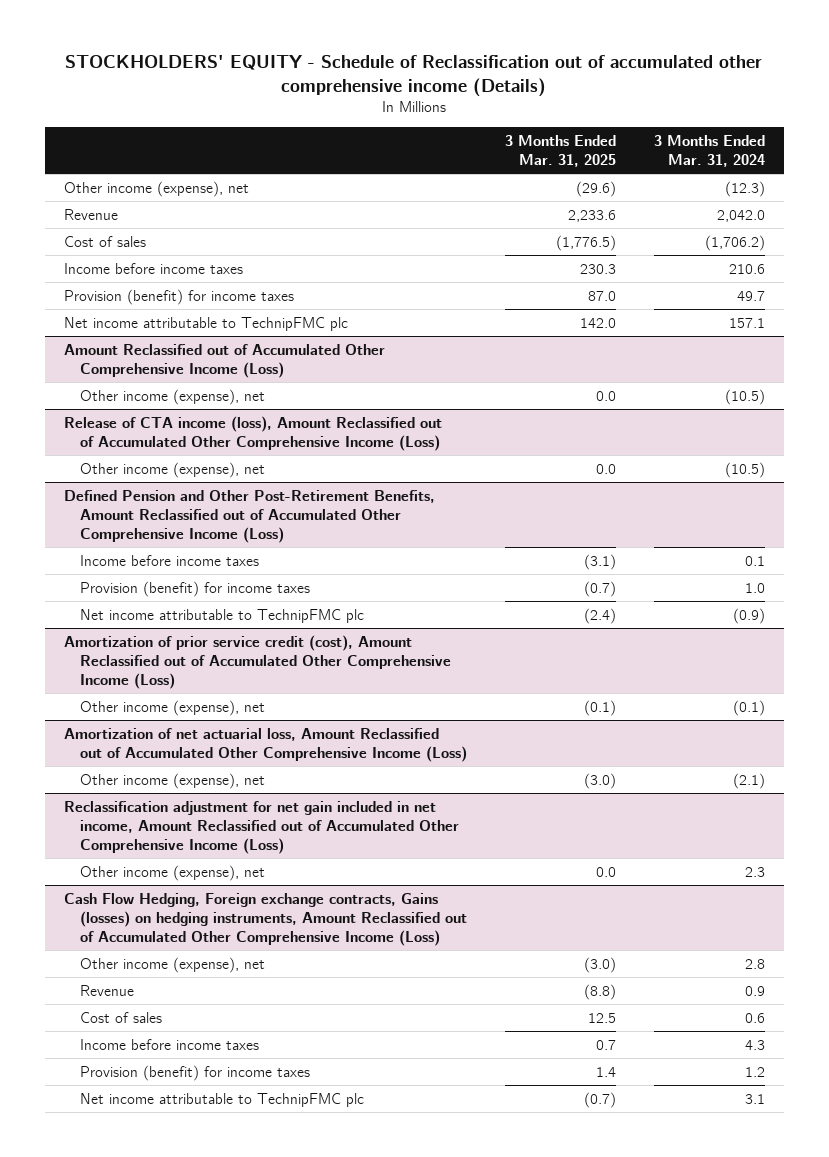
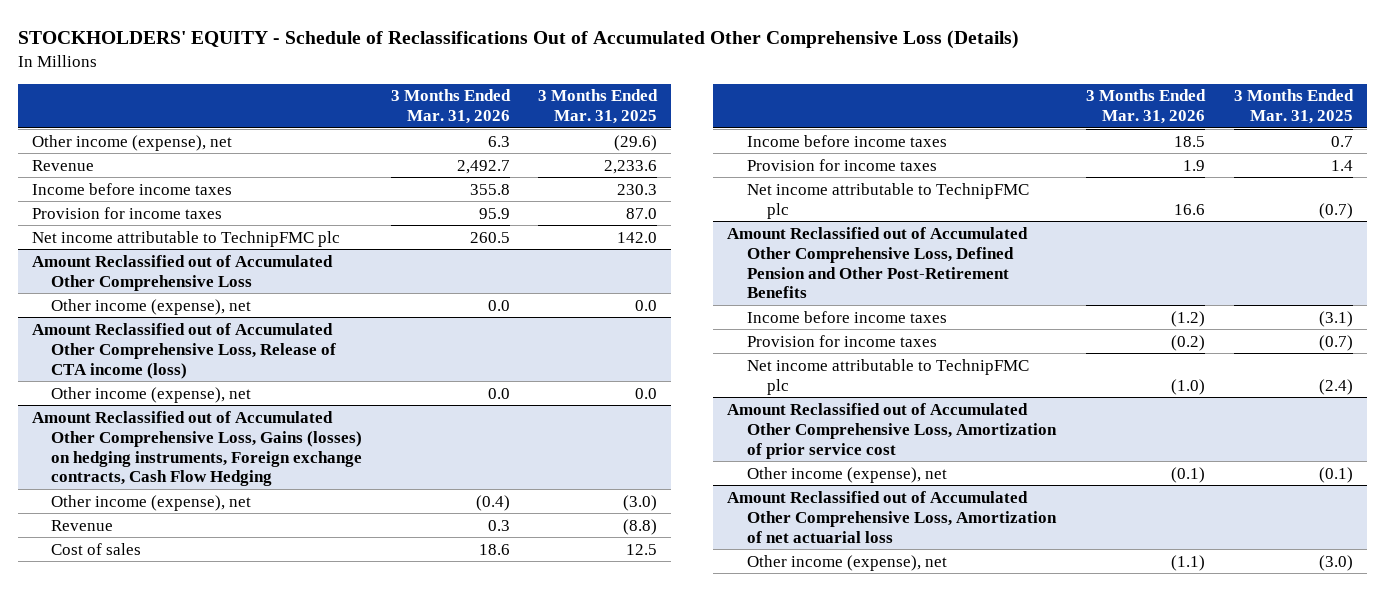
- STOCKHOLDERS' EQUITY - Schedule of Reclassification out of accumulated other comprehensive income (Details)
+ STOCKHOLDERS' EQUITY - Schedule of Reclassifications Out of Accumulated Other Comprehensive Loss (Details)
- | 3 Months Ended Mar. 31, 2025 | 3 Months Ended Mar. 31, 2024
+ | 3 Months Ended Mar. 31, 2026 | 3 Months Ended Mar. 31, 2025
- Cost of sales | (1,776.5) | (1,706.2)
- Provision (benefit) for income taxes | 87.0 | 49.7
+ Provision for income taxes | 95.9 | 87.0
- Amount Reclassified out of Accumulated Other Comprehensive Income (Loss)
- Other income (expense), net | 0.0 | (10.5)
- Release of CTA income (loss), Amount Reclassified out of Accumulated Other Comprehensive Income (Loss)
+ Amount Reclassified out of Accumulated Other Comprehensive Loss
- Defined Pension and Other Post-Retirement Benefits, Amount Reclassified out of Accumulated Other Comprehensive Income (Loss)
- Income before income taxes | (3.1) | 0.1
- Provision (benefit) for income taxes | (0.7) | 1.0
- Net income attributable to TechnipFMC plc | (2.4) | (0.9)
- Amortization of prior service credit (cost), Amount Reclassified out of Accumulated Other Comprehensive Income (Loss)
- Other income (expense), net | (0.1) | (0.1)
- Amortization of net actuarial loss, Amount Reclassified out of Accumulated Other Comprehensive Income (Loss)
- Other income (expense), net | (3.0) | (2.1)
- Reclassification adjustment for net gain included in net income, Amount Reclassified out of Accumulated Other Comprehensive Income (Loss)
+ Amount Reclassified out of Accumulated Other Comprehensive Loss, Release of CTA income (loss)
- Cash Flow Hedging, Foreign exchange contracts, Gains (losses) on hedging instruments, Amount Reclassified out of Accumulated Other Comprehensive Income (Loss)
+ Amount Reclassified out of Accumulated Other Comprehensive Loss, Gains (losses) on hedging instruments, Foreign exchange contracts, Cash Flow Hedging
- Provision (benefit) for income taxes | 1.4 | 1.2
+ Provision for income taxes | 1.9 | 1.4
+ Amount Reclassified out of Accumulated Other Comprehensive Loss, Defined Pension and Other Post-Retirement Benefits
+ Income before income taxes | (1.2) | (3.1)
+ Provision for income taxes | (0.2) | (0.7)
+ Net income attributable to TechnipFMC plc | (1.0) | (2.4)
+ Amount Reclassified out of Accumulated Other Comprehensive Loss, Amortization of prior service cost
+ Other income (expense), net | (0.1) | (0.1)
+ Amount Reclassified out of Accumulated Other Comprehensive Loss, Amortization of net actuarial loss
+ Other income (expense), net | (1.1) | (3.0)

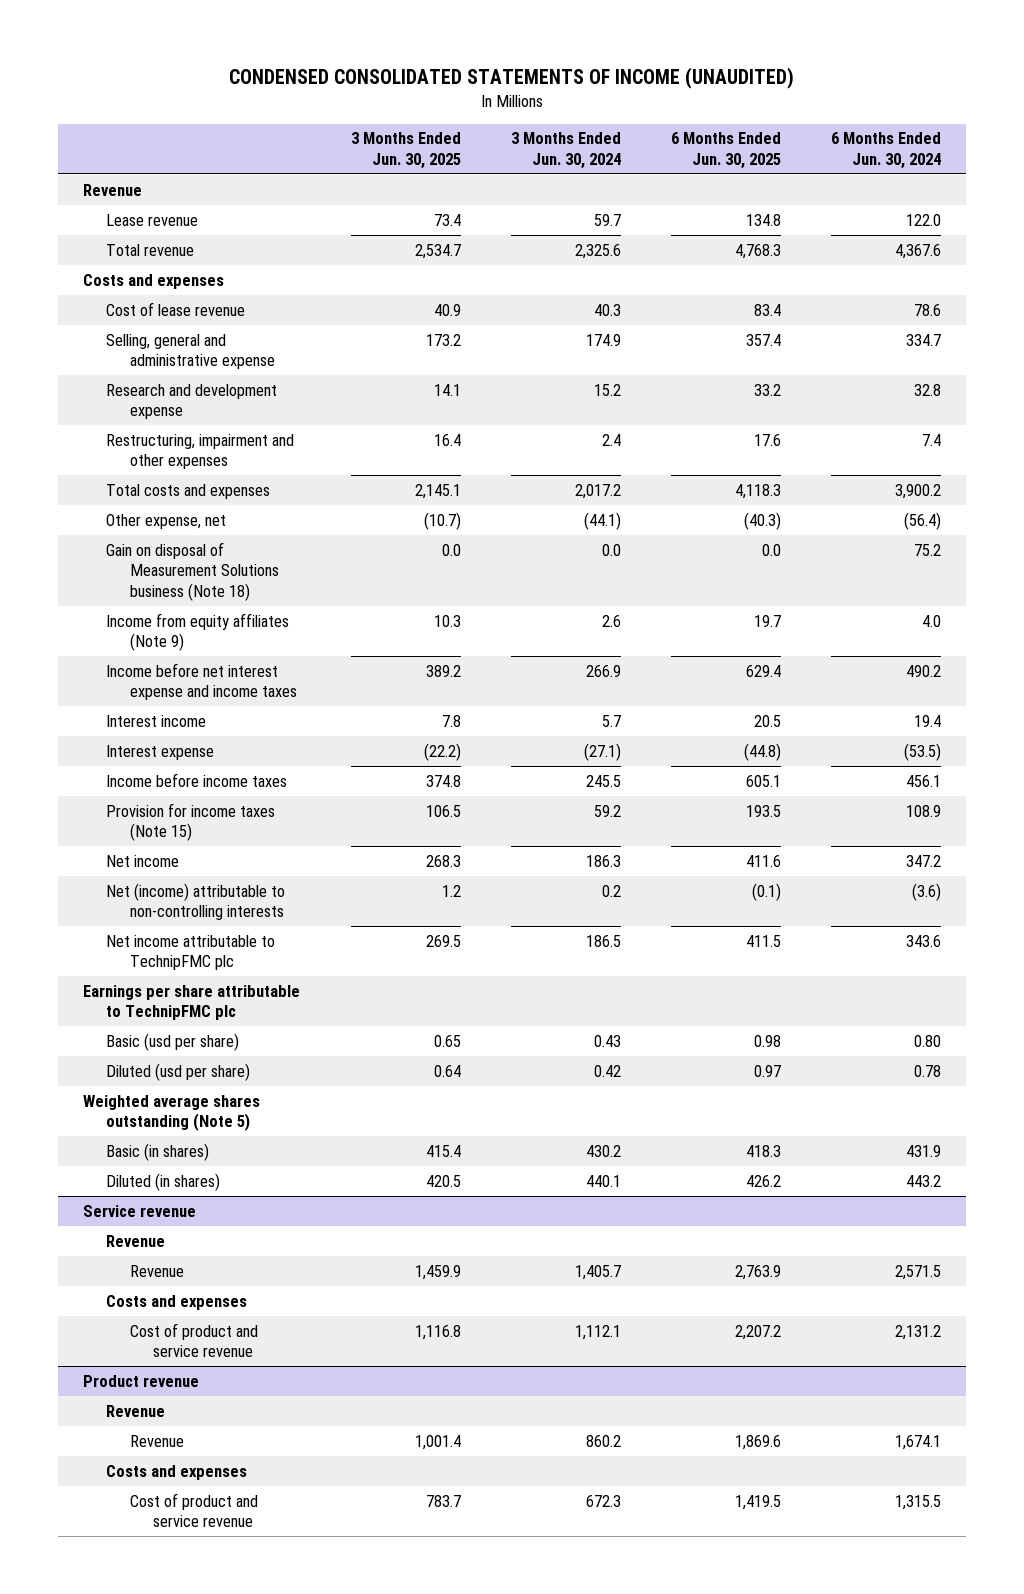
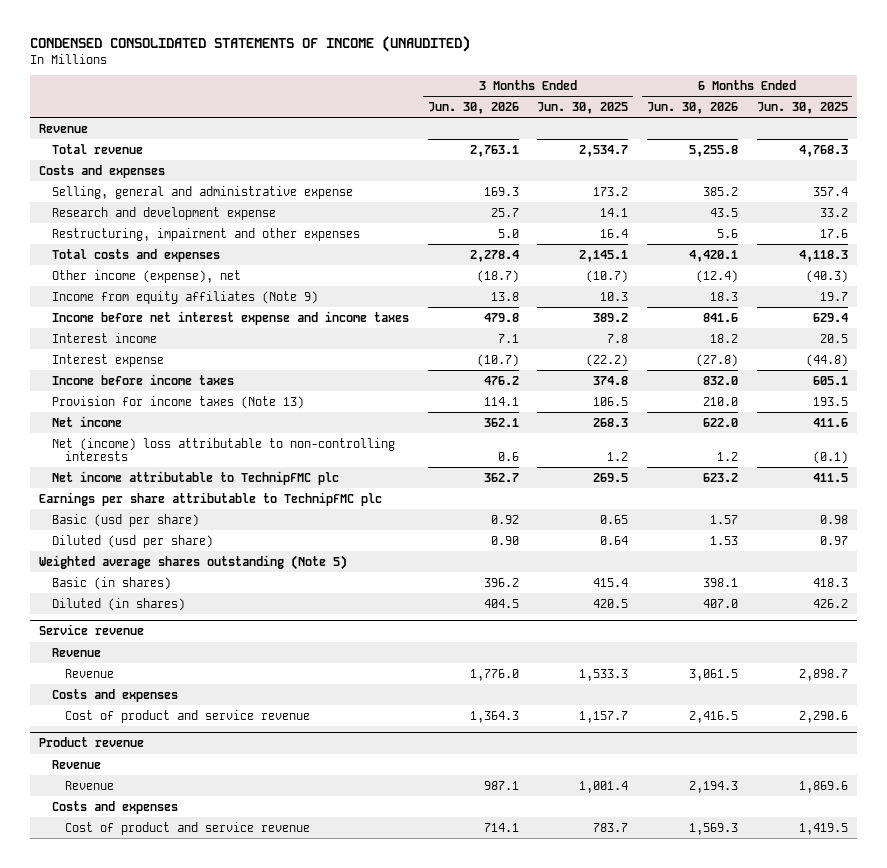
- | 3 Months Ended Jun. 30, 2025 | 3 Months Ended Jun. 30, 2024 | 6 Months Ended Jun. 30, 2025 | 6 Months Ended Jun. 30, 2024
+ | 3 Months Ended Jun. 30, 2026 | 3 Months Ended Jun. 30, 2025 | 6 Months Ended Jun. 30, 2026 | 6 Months Ended Jun. 30, 2025
- Lease revenue | 73.4 | 59.7 | 134.8 | 122.0
- Cost of lease revenue | 40.9 | 40.3 | 83.4 | 78.6
- Other expense, net | (10.7) | (44.1) | (40.3) | (56.4)
- Gain on disposal of Measurement Solutions business (Note 18) | 0.0 | 0.0 | 0.0 | 75.2
+ Other income (expense), net | (18.7) | (10.7) | (12.4) | (40.3)
- Provision for income taxes (Note 15) | 106.5 | 59.2 | 193.5 | 108.9
+ Provision for income taxes (Note 13) | 114.1 | 106.5 | 210.0 | 193.5
- Net (income) attributable to non-controlling interests | 1.2 | 0.2 | (0.1) | (3.6)
+ Net (income) loss attributable to non-controlling interests | 0.6 | 1.2 | 1.2 | (0.1)
@ Service revenue
- Revenue | 1,459.9 | 1,405.7 | 2,763.9 | 2,571.5
+ Revenue | 1,776.0 | 1,533.3 | 3,061.5 | 2,898.7
- Cost of product and service revenue | 1,116.8 | 1,112.1 | 2,207.2 | 2,131.2
+ Cost of product and service revenue | 1,364.3 | 1,157.7 | 2,416.5 | 2,290.6

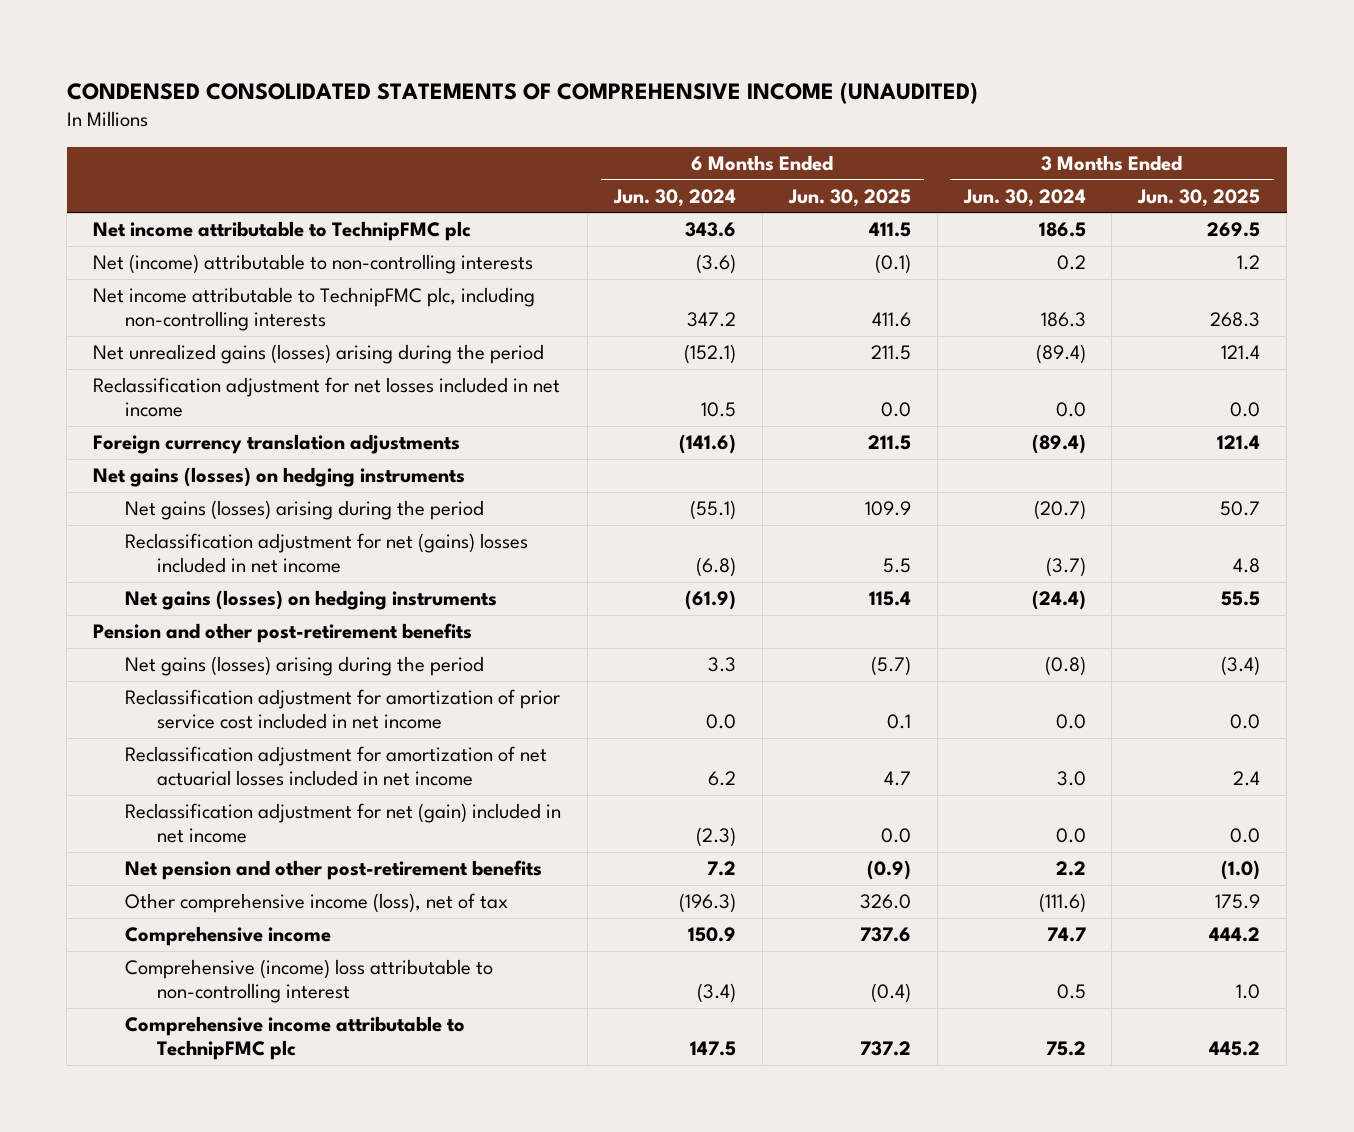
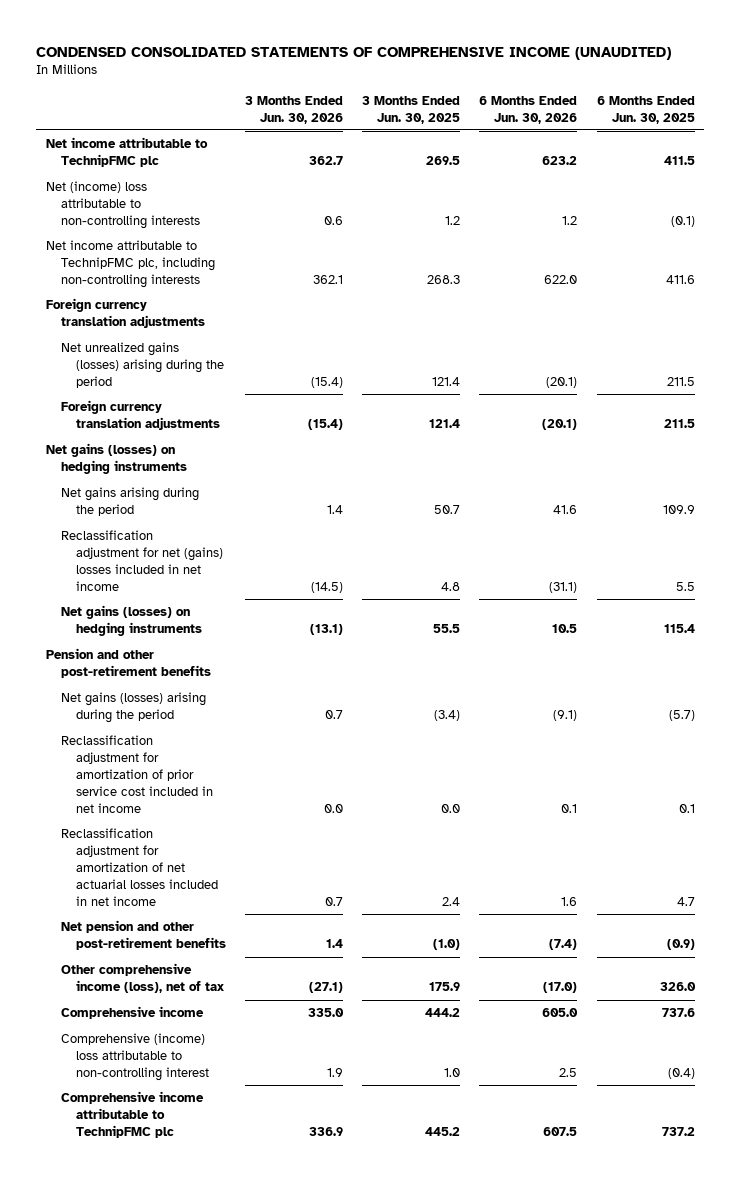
- | 6 Months Ended Jun. 30, 2024 | 6 Months Ended Jun. 30, 2025 | 3 Months Ended Jun. 30, 2024 | 3 Months Ended Jun. 30, 2025
+ | 3 Months Ended Jun. 30, 2026 | 3 Months Ended Jun. 30, 2025 | 6 Months Ended Jun. 30, 2026 | 6 Months Ended Jun. 30, 2025
- Net (income) attributable to non-controlling interests | (3.6) | (0.1) | 0.2 | 1.2
+ Net (income) loss attributable to non-controlling interests | 0.6 | 1.2 | 1.2 | (0.1)
+ Foreign currency translation adjustments
- Reclassification adjustment for net losses included in net income | 10.5 | 0.0 | 0.0 | 0.0
- Net gains (losses) arising during the period | (55.1) | 109.9 | (20.7) | 50.7
+ Net gains arising during the period | 1.4 | 50.7 | 41.6 | 109.9
- Reclassification adjustment for net (gain) included in net income | (2.3) | 0.0 | 0.0 | 0.0

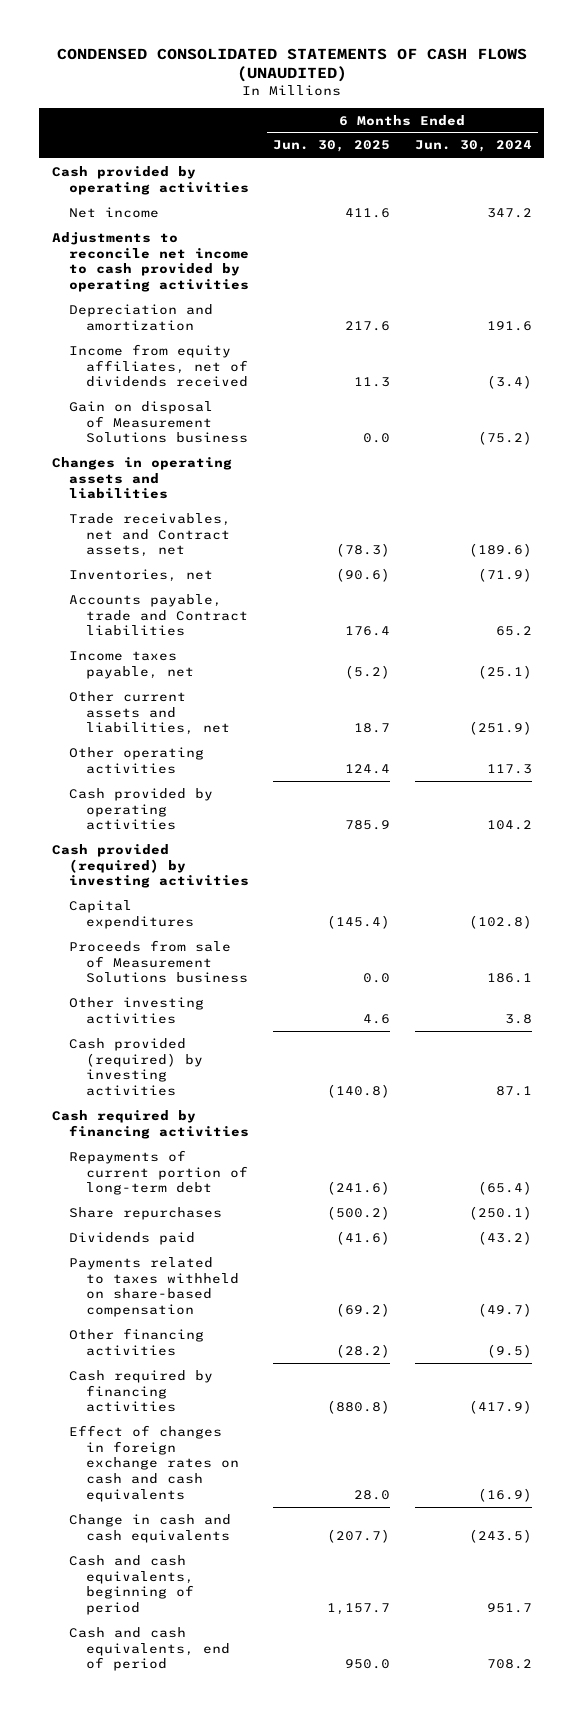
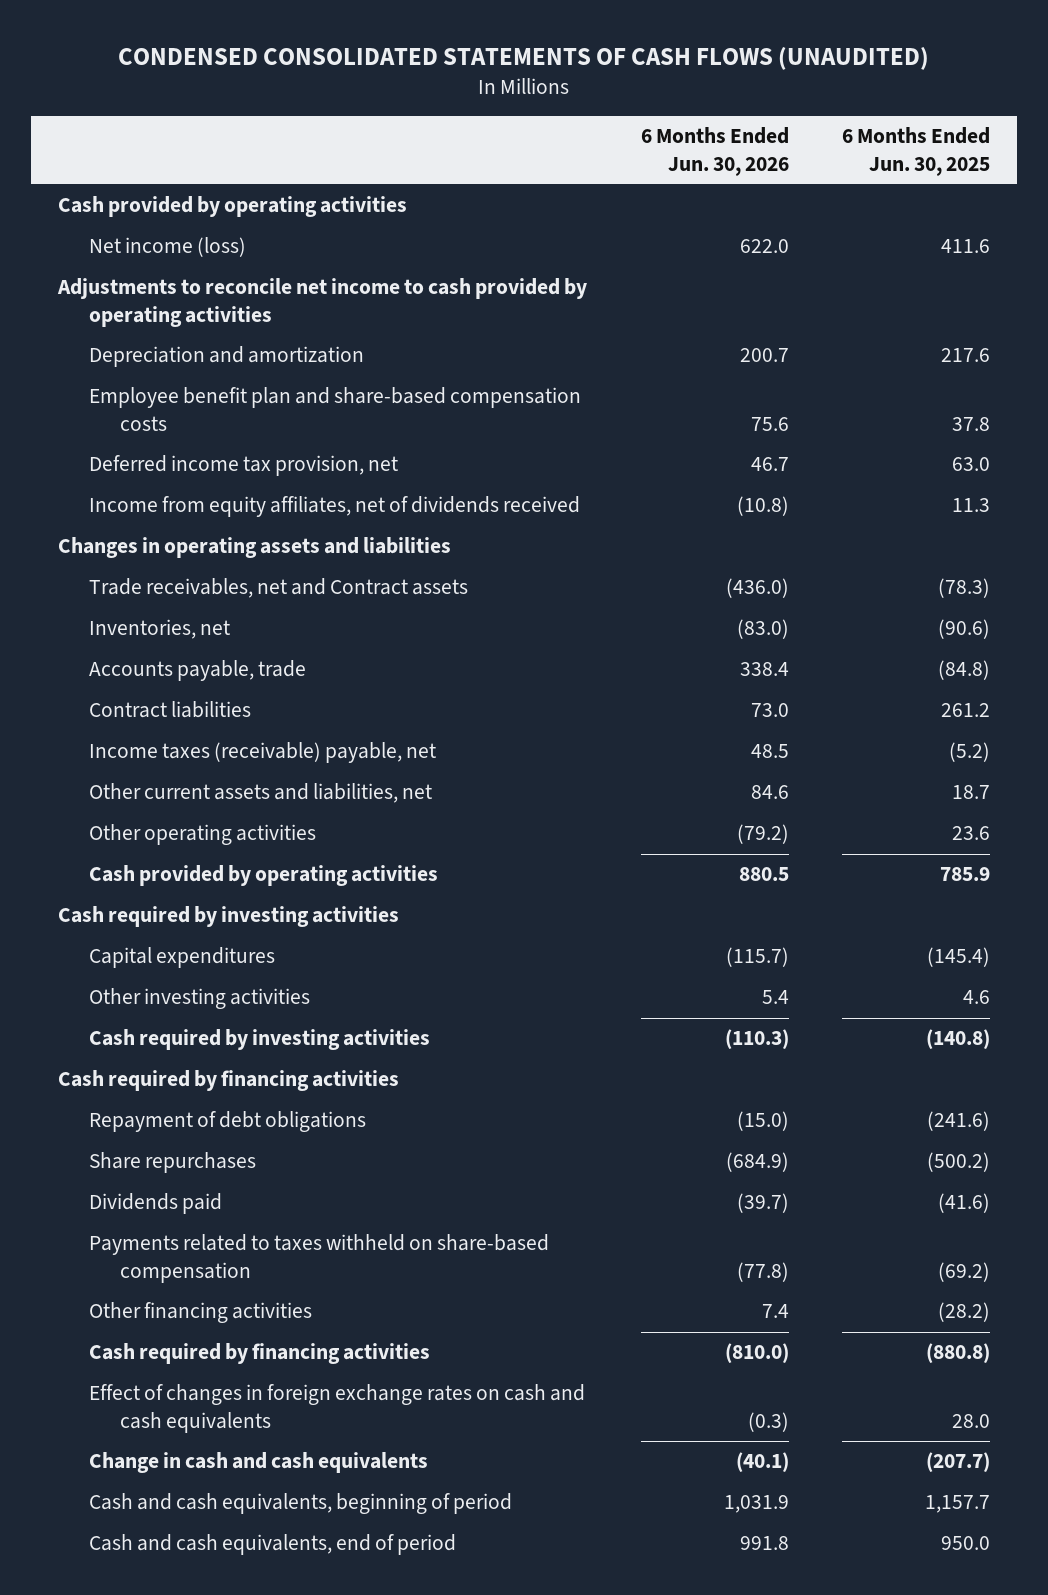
- | 6 Months Ended Jun. 30, 2025 | 6 Months Ended Jun. 30, 2024
+ | 6 Months Ended Jun. 30, 2026 | 6 Months Ended Jun. 30, 2025
- Net income | 411.6 | 347.2
+ Net income (loss) | 622.0 | 411.6
+ Employee benefit plan and share-based compensation costs | 75.6 | 37.8
+ Deferred income tax provision, net | 46.7 | 63.0
- Gain on disposal of Measurement Solutions business | 0.0 | (75.2)
- Trade receivables, net and Contract assets, net | (78.3) | (189.6)
+ Trade receivables, net and Contract assets | (436.0) | (78.3)
- Accounts payable, trade and Contract liabilities | 176.4 | 65.2
- Income taxes payable, net | (5.2) | (25.1)
+ Accounts payable, trade | 338.4 | (84.8)
+ Contract liabilities | 73.0 | 261.2
+ Income taxes (receivable) payable, net | 48.5 | (5.2)
- Other operating activities | 124.4 | 117.3
+ Other operating activities | (79.2) | 23.6
- Cash provided (required) by investing activities
+ Cash required by investing activities
- Proceeds from sale of Measurement Solutions business | 0.0 | 186.1
- Cash provided (required) by investing activities | (140.8) | 87.1
+ Cash required by investing activities | (110.3) | (140.8)
- Repayments of current portion of long-term debt | (241.6) | (65.4)
+ Repayment of debt obligations | (15.0) | (241.6)

